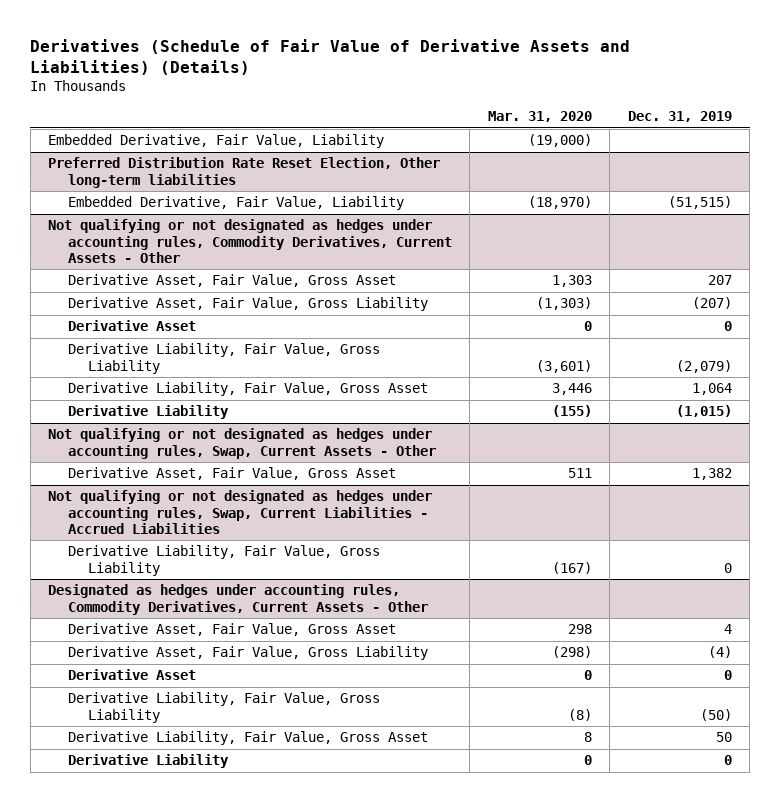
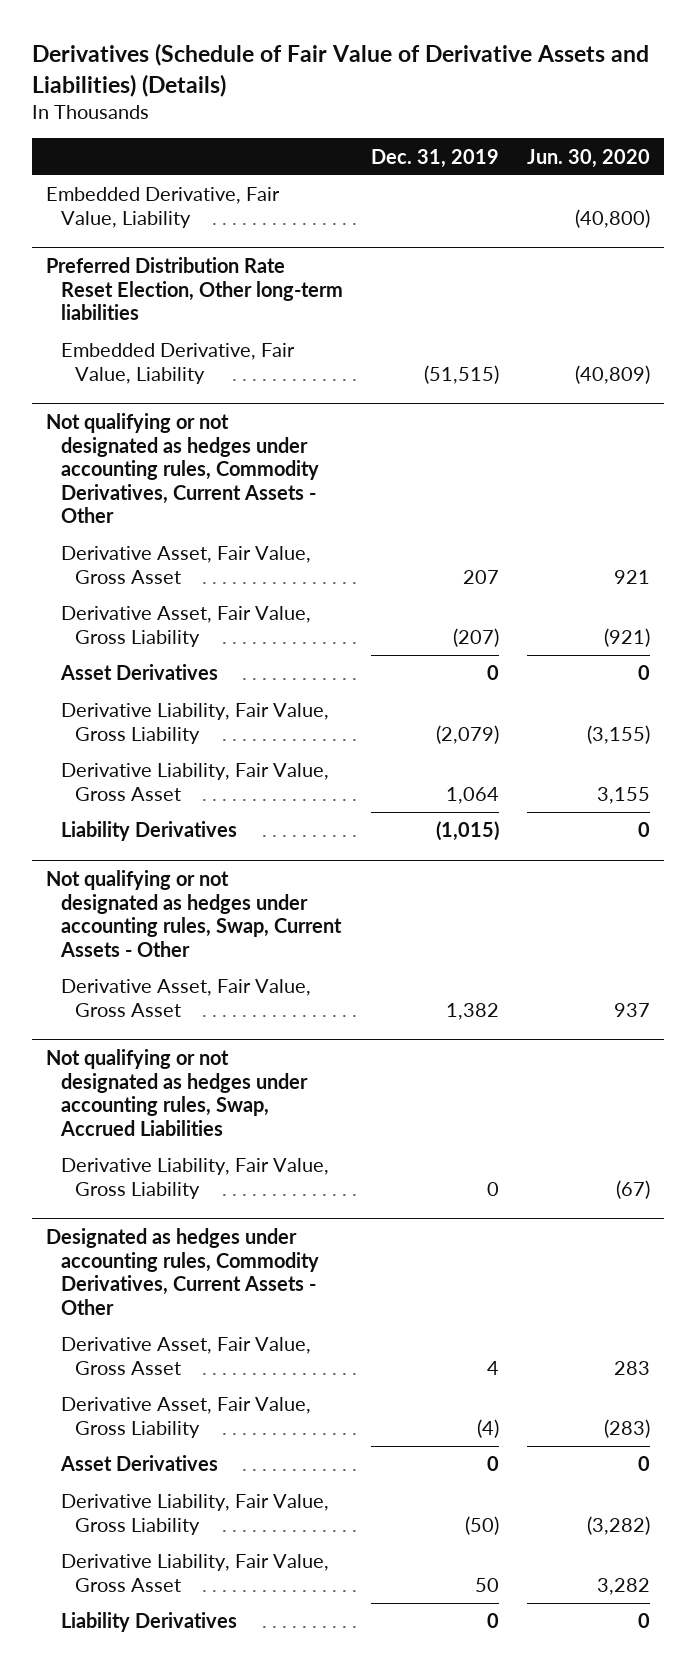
- | Mar. 31, 2020 | Dec. 31, 2019
+ | Dec. 31, 2019 | Jun. 30, 2020
@ Not qualifying or not designated as hedges under accounting rules, Commodity Derivatives, Current Assets - Other
- Derivative Asset | 0 | 0
+ Asset Derivatives | 0 | 0
- Derivative Liability | (155) | (1,015)
+ Liability Derivatives | (1,015) | 0
- Not qualifying or not designated as hedges under accounting rules, Swap, Current Liabilities - Accrued Liabilities
+ Not qualifying or not designated as hedges under accounting rules, Swap, Accrued Liabilities
@ Designated as hedges under accounting rules, Commodity Derivatives, Current Assets - Other
- Derivative Asset | 0 | 0
+ Asset Derivatives | 0 | 0
- Derivative Liability | 0 | 0
+ Liability Derivatives | 0 | 0

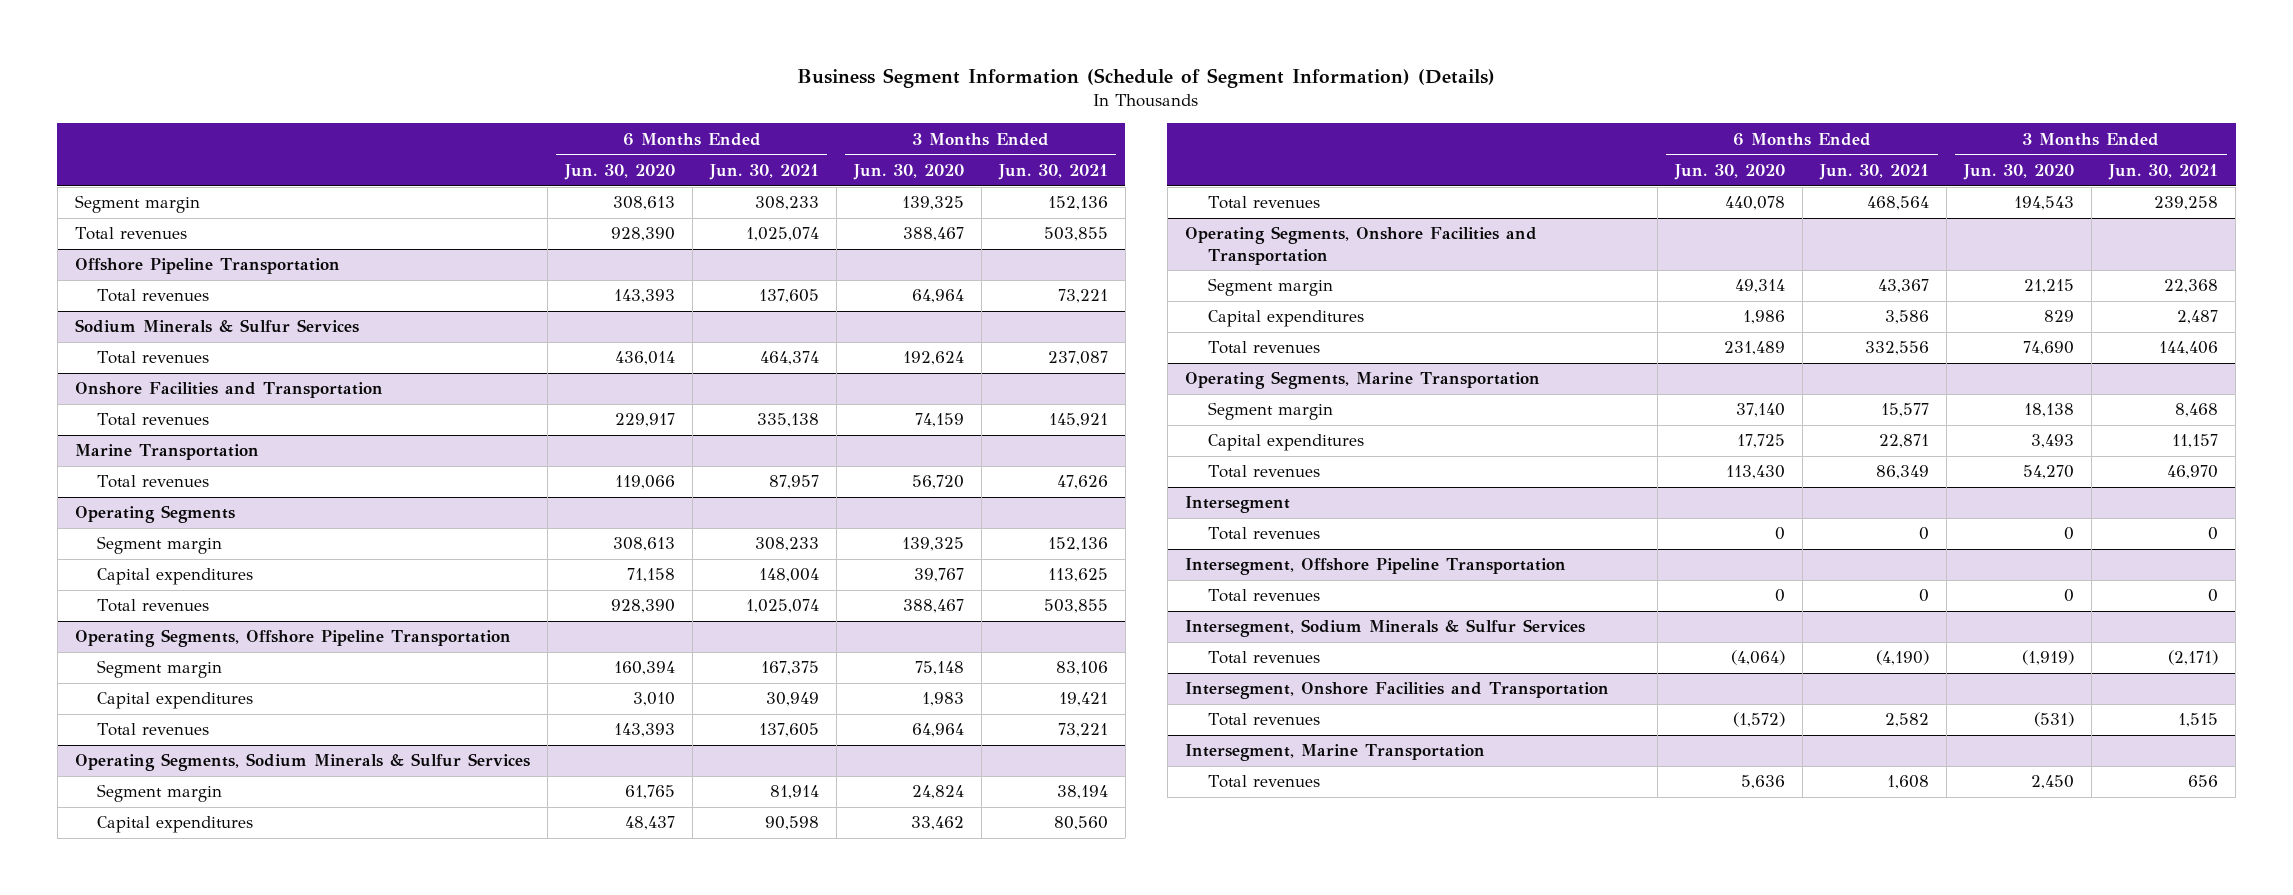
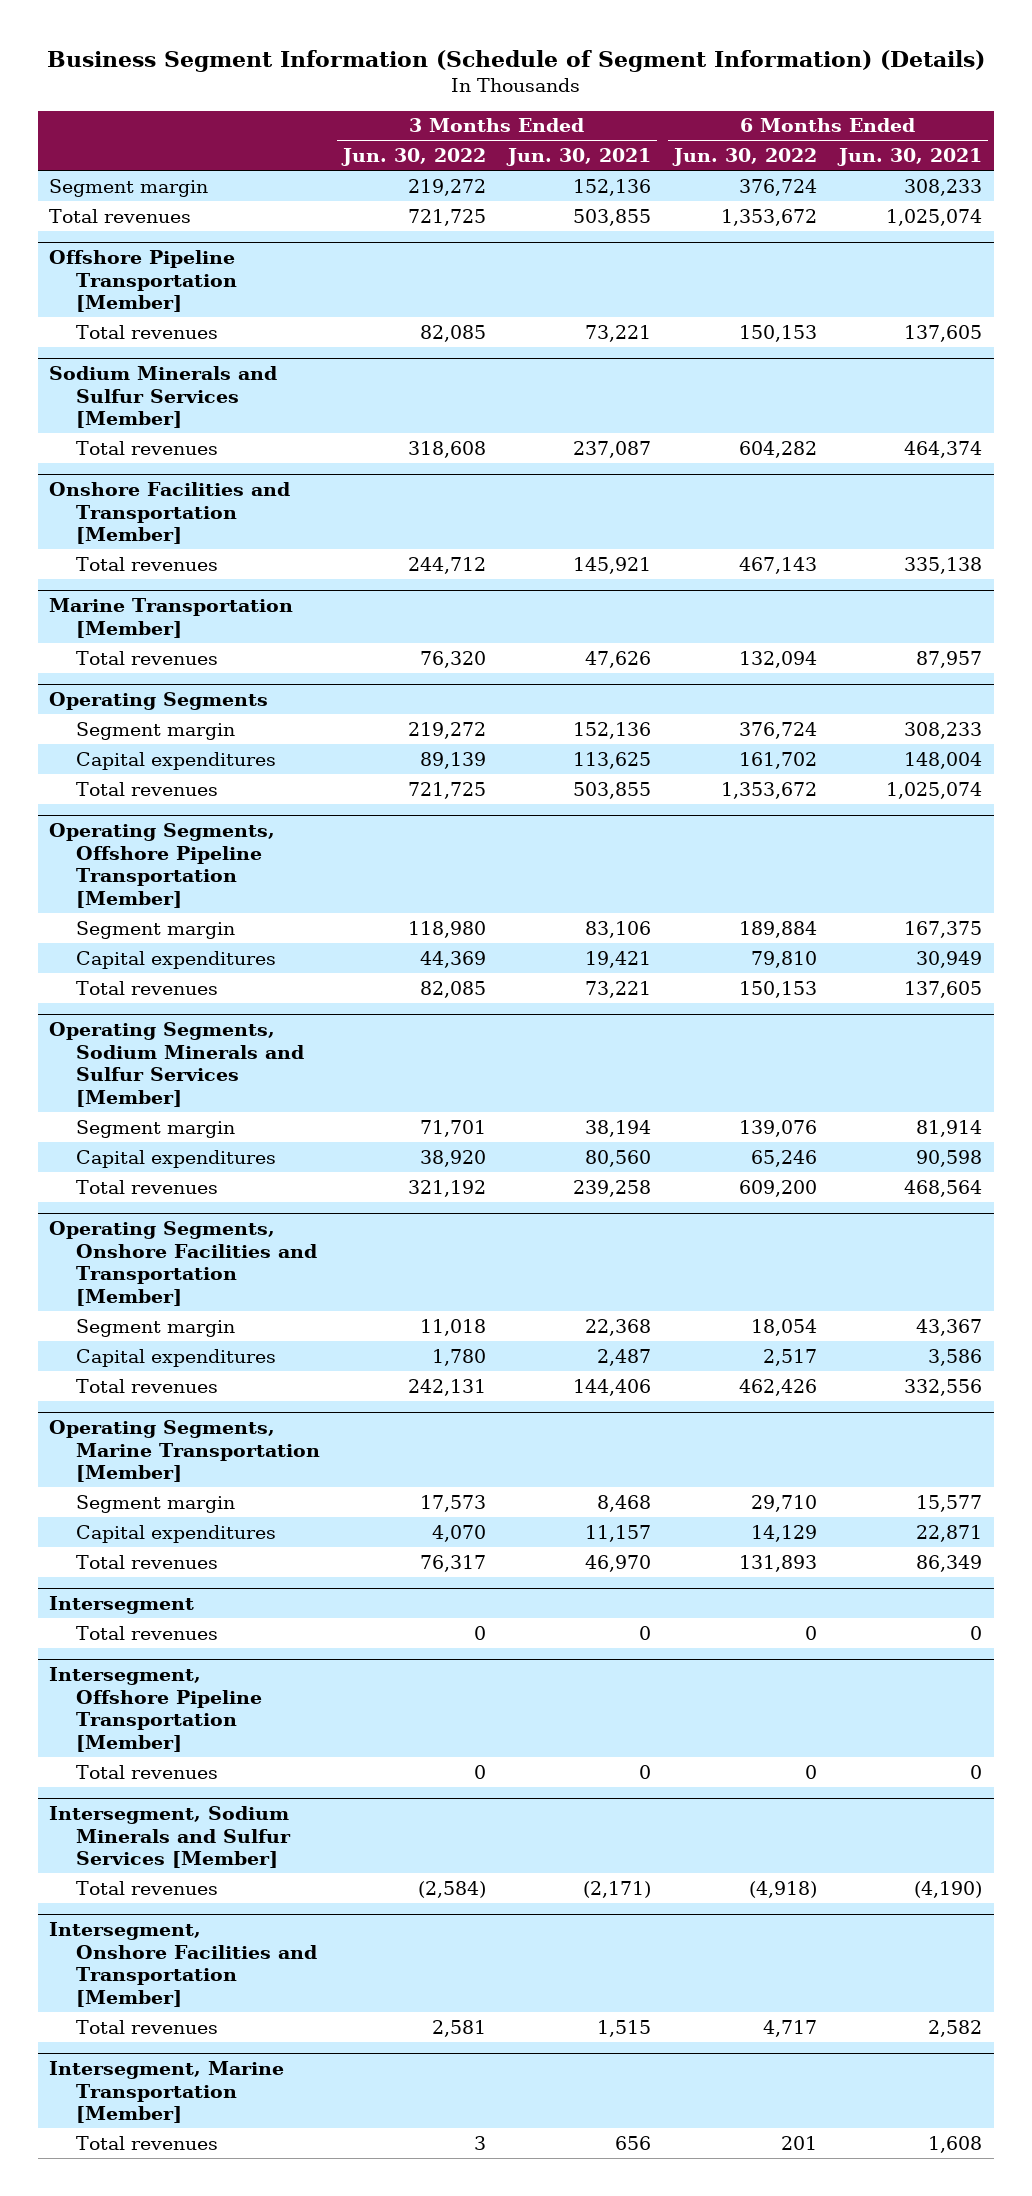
- | 6 Months Ended Jun. 30, 2020 | 6 Months Ended Jun. 30, 2021 | 3 Months Ended Jun. 30, 2020 | 3 Months Ended Jun. 30, 2021
+ | 3 Months Ended Jun. 30, 2022 | 3 Months Ended Jun. 30, 2021 | 6 Months Ended Jun. 30, 2022 | 6 Months Ended Jun. 30, 2021
- Offshore Pipeline Transportation
+ Offshore Pipeline Transportation [Member]
- Sodium Minerals & Sulfur Services
+ Sodium Minerals and Sulfur Services [Member]
- Onshore Facilities and Transportation
+ Onshore Facilities and Transportation [Member]
- Marine Transportation
+ Marine Transportation [Member]
- Operating Segments, Offshore Pipeline Transportation
+ Operating Segments, Offshore Pipeline Transportation [Member]
- Operating Segments, Sodium Minerals & Sulfur Services
+ Operating Segments, Sodium Minerals and Sulfur Services [Member]
- Operating Segments, Onshore Facilities and Transportation
+ Operating Segments, Onshore Facilities and Transportation [Member]
- Operating Segments, Marine Transportation
+ Operating Segments, Marine Transportation [Member]
- Intersegment, Offshore Pipeline Transportation
+ Intersegment, Offshore Pipeline Transportation [Member]
- Intersegment, Sodium Minerals & Sulfur Services
+ Intersegment, Sodium Minerals and Sulfur Services [Member]
- Intersegment, Onshore Facilities and Transportation
+ Intersegment, Onshore Facilities and Transportation [Member]
- Intersegment, Marine Transportation
+ Intersegment, Marine Transportation [Member]

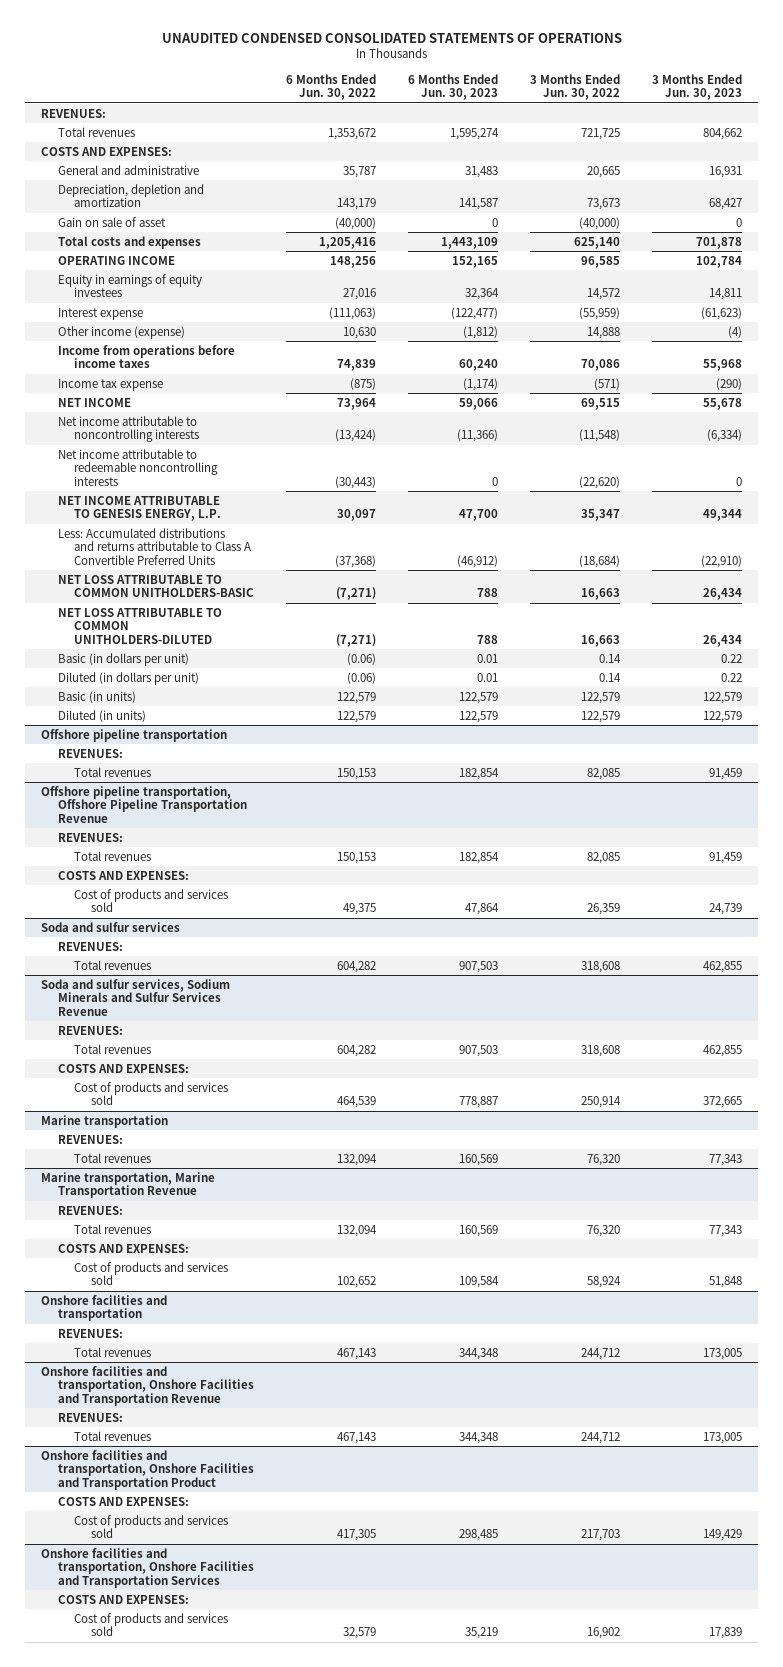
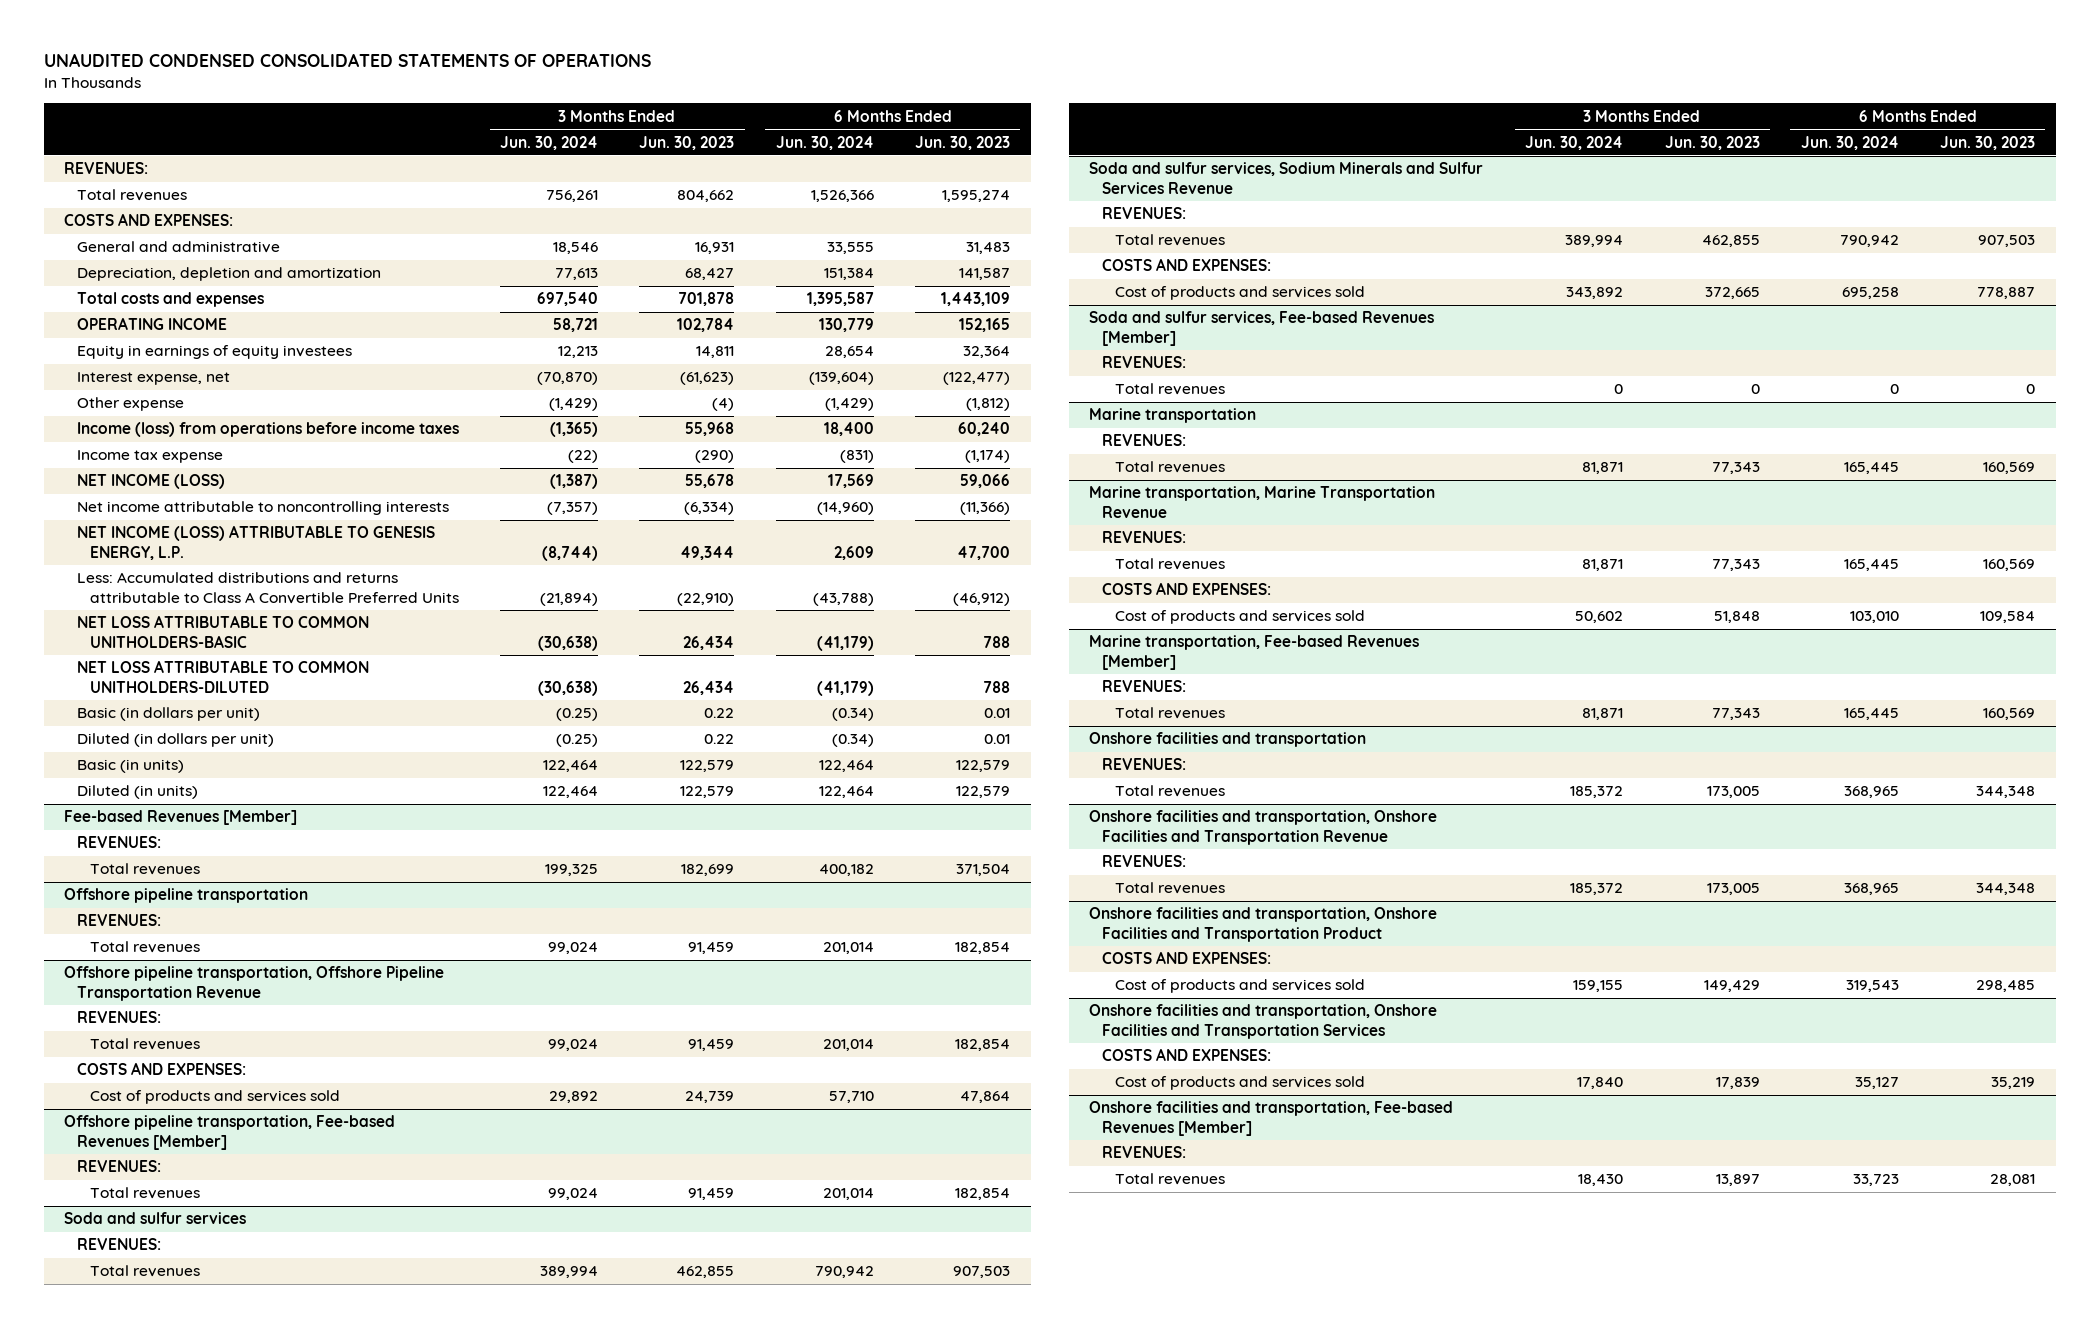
- | 6 Months Ended Jun. 30, 2022 | 6 Months Ended Jun. 30, 2023 | 3 Months Ended Jun. 30, 2022 | 3 Months Ended Jun. 30, 2023
+ | 3 Months Ended Jun. 30, 2024 | 3 Months Ended Jun. 30, 2023 | 6 Months Ended Jun. 30, 2024 | 6 Months Ended Jun. 30, 2023
- Gain on sale of asset | (40,000) | 0 | (40,000) | 0
- Interest expense | (111,063) | (122,477) | (55,959) | (61,623)
- Other income (expense) | 10,630 | (1,812) | 14,888 | (4)
- Income from operations before income taxes | 74,839 | 60,240 | 70,086 | 55,968
+ Interest expense, net | (70,870) | (61,623) | (139,604) | (122,477)
+ Other expense | (1,429) | (4) | (1,429) | (1,812)
+ Income (loss) from operations before income taxes | (1,365) | 55,968 | 18,400 | 60,240
- NET INCOME | 73,964 | 59,066 | 69,515 | 55,678
+ NET INCOME (LOSS) | (1,387) | 55,678 | 17,569 | 59,066
- Net income attributable to redeemable noncontrolling interests | (30,443) | 0 | (22,620) | 0
- NET INCOME ATTRIBUTABLE TO GENESIS ENERGY, L.P. | 30,097 | 47,700 | 35,347 | 49,344
+ NET INCOME (LOSS) ATTRIBUTABLE TO GENESIS ENERGY, L.P. | (8,744) | 49,344 | 2,609 | 47,700
+ Fee-based Revenues [Member]
+ REVENUES:
+ Total revenues | 199,325 | 182,699 | 400,182 | 371,504
+ Offshore pipeline transportation, Fee-based Revenues [Member]
+ REVENUES:
+ Total revenues | 99,024 | 91,459 | 201,014 | 182,854
+ Soda and sulfur services, Fee-based Revenues [Member]
+ REVENUES:
+ Total revenues | 0 | 0 | 0 | 0
+ Marine transportation, Fee-based Revenues [Member]
+ REVENUES:
+ Total revenues | 81,871 | 77,343 | 165,445 | 160,569
+ Onshore facilities and transportation, Fee-based Revenues [Member]
+ REVENUES:
+ Total revenues | 18,430 | 13,897 | 33,723 | 28,081

